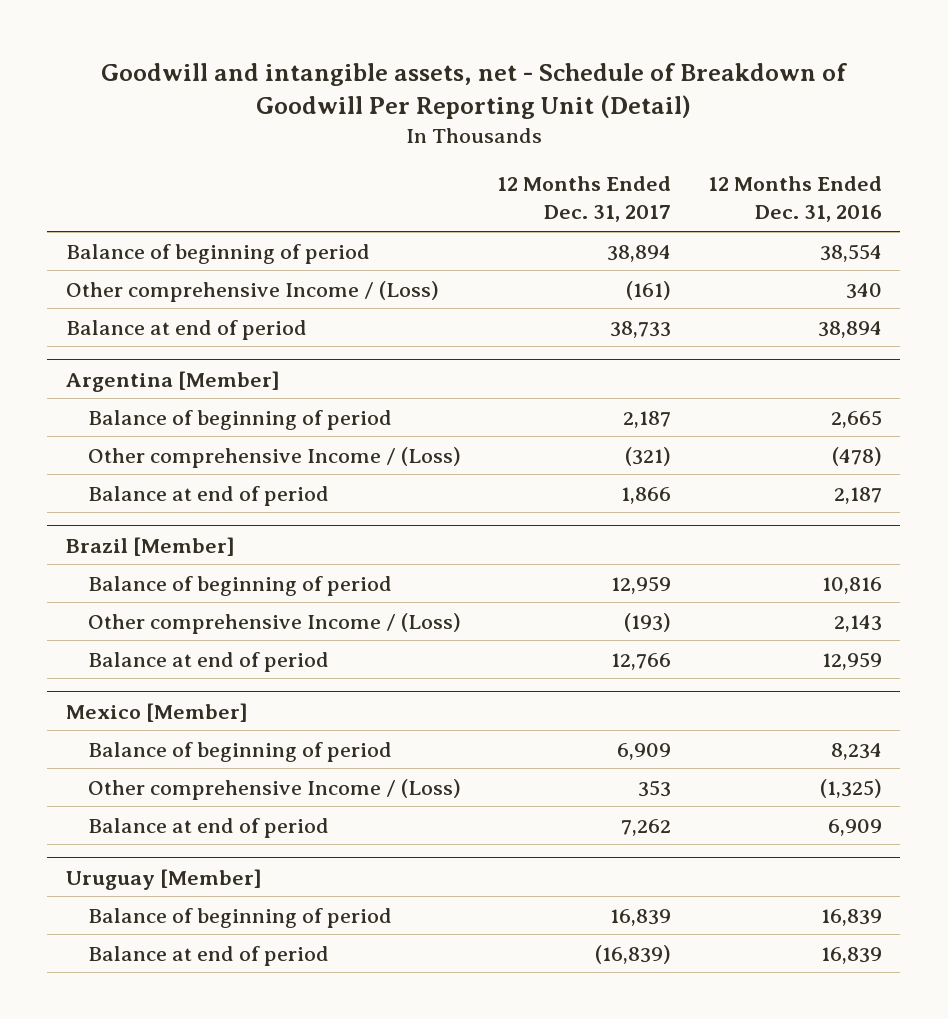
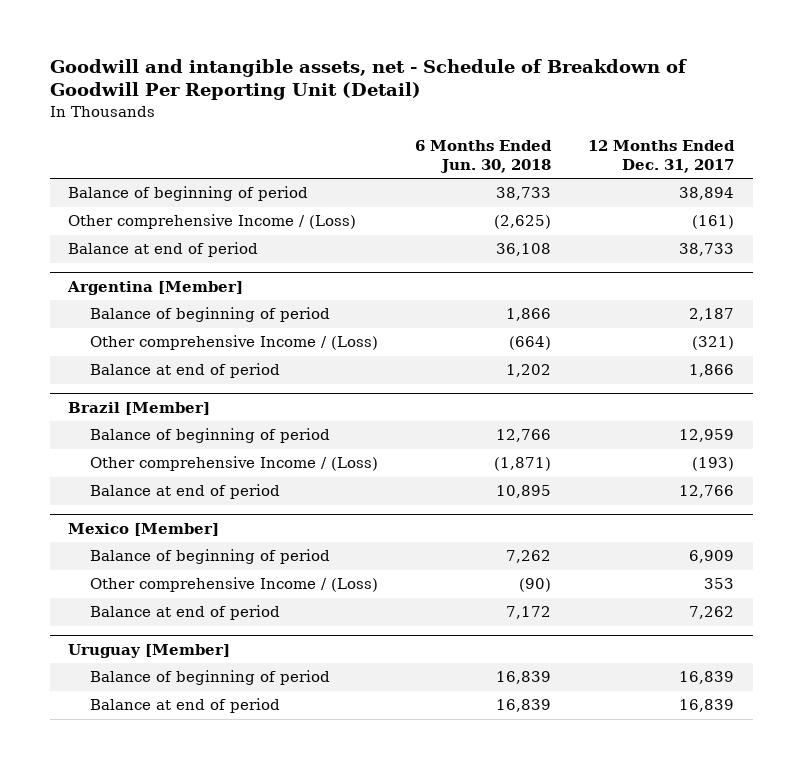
- | 12 Months Ended Dec. 31, 2017 | 12 Months Ended Dec. 31, 2016
+ | 6 Months Ended Jun. 30, 2018 | 12 Months Ended Dec. 31, 2017
@ Uruguay [Member]
- Balance at end of period | (16,839) | 16,839
+ Balance at end of period | 16,839 | 16,839

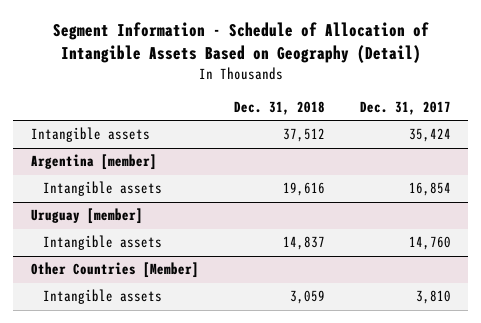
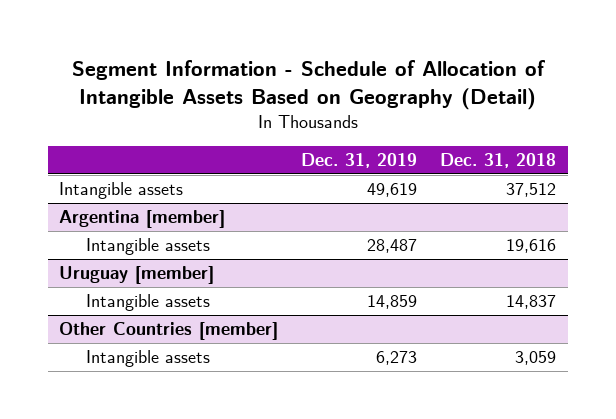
- | Dec. 31, 2018 | Dec. 31, 2017
+ | Dec. 31, 2019 | Dec. 31, 2018
- Other Countries [Member]
+ Other Countries [member]

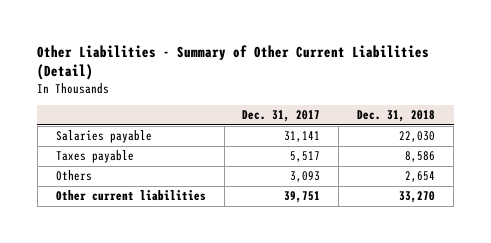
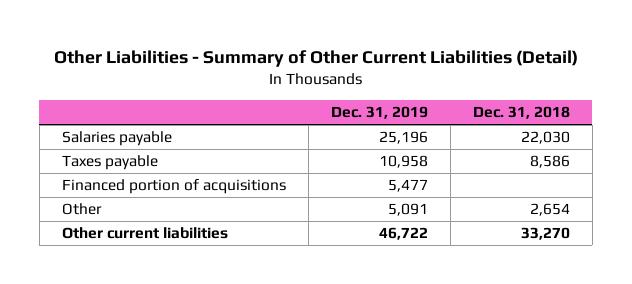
- | Dec. 31, 2017 | Dec. 31, 2018
+ | Dec. 31, 2019 | Dec. 31, 2018
- Others | 3,093 | 2,654
+ Financed portion of acquisitions | 5,477 |
+ Other | 5,091 | 2,654

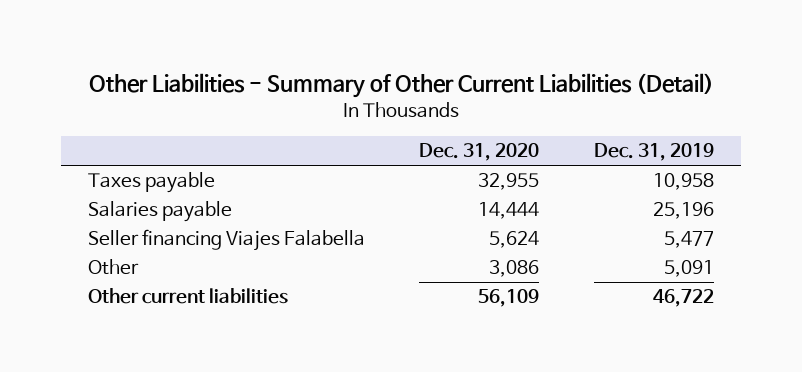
- | Dec. 31, 2019 | Dec. 31, 2018
+ | Dec. 31, 2020 | Dec. 31, 2019
- Financed portion of acquisitions | 5,477 |
moved down: Salaries payable | 14,444 | 25,196
+ Seller financing Viajes Falabella | 5,624 | 5,477

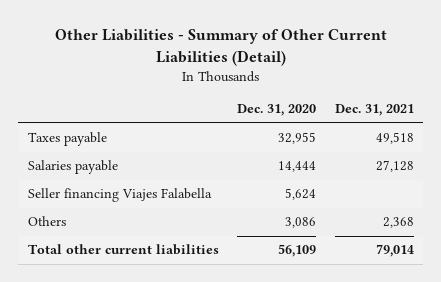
- | Dec. 31, 2020 | Dec. 31, 2019
+ | Dec. 31, 2020 | Dec. 31, 2021
- Other | 3,086 | 5,091
- Other current liabilities | 56,109 | 46,722
+ Others | 3,086 | 2,368
+ Total other current liabilities | 56,109 | 79,014

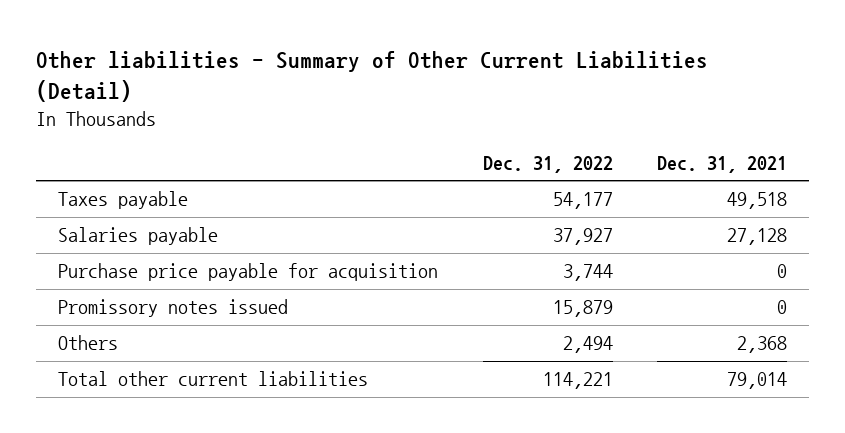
- Other Liabilities - Summary of Other Current Liabilities (Detail)
+ Other liabilities - Summary of Other Current Liabilities (Detail)
- | Dec. 31, 2020 | Dec. 31, 2021
+ | Dec. 31, 2022 | Dec. 31, 2021
- Seller financing Viajes Falabella | 5,624 |
+ Purchase price payable for acquisition | 3,744 | 0
+ Promissory notes issued | 15,879 | 0

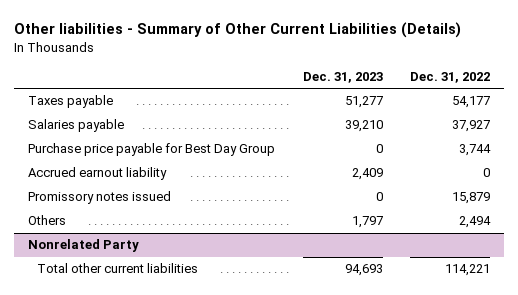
- Other liabilities - Summary of Other Current Liabilities (Detail)
+ Other liabilities - Summary of Other Current Liabilities (Details)
- | Dec. 31, 2022 | Dec. 31, 2021
+ | Dec. 31, 2023 | Dec. 31, 2022
- Purchase price payable for acquisition | 3,744 | 0
+ Purchase price payable for Best Day Group | 0 | 3,744
+ Accrued earnout liability | 2,409 | 0
+ Nonrelated Party

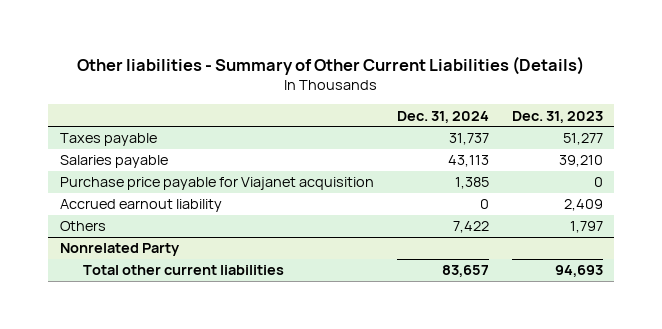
- | Dec. 31, 2023 | Dec. 31, 2022
+ | Dec. 31, 2024 | Dec. 31, 2023
- Purchase price payable for Best Day Group | 0 | 3,744
+ Purchase price payable for Viajanet acquisition | 1,385 | 0
- Promissory notes issued | 0 | 15,879

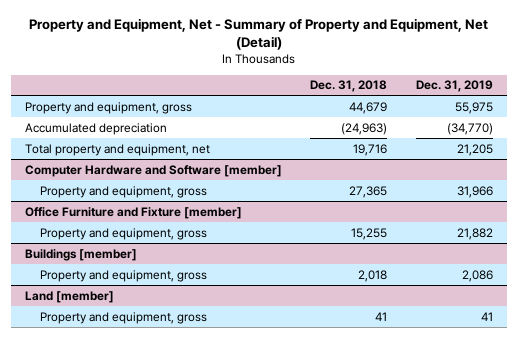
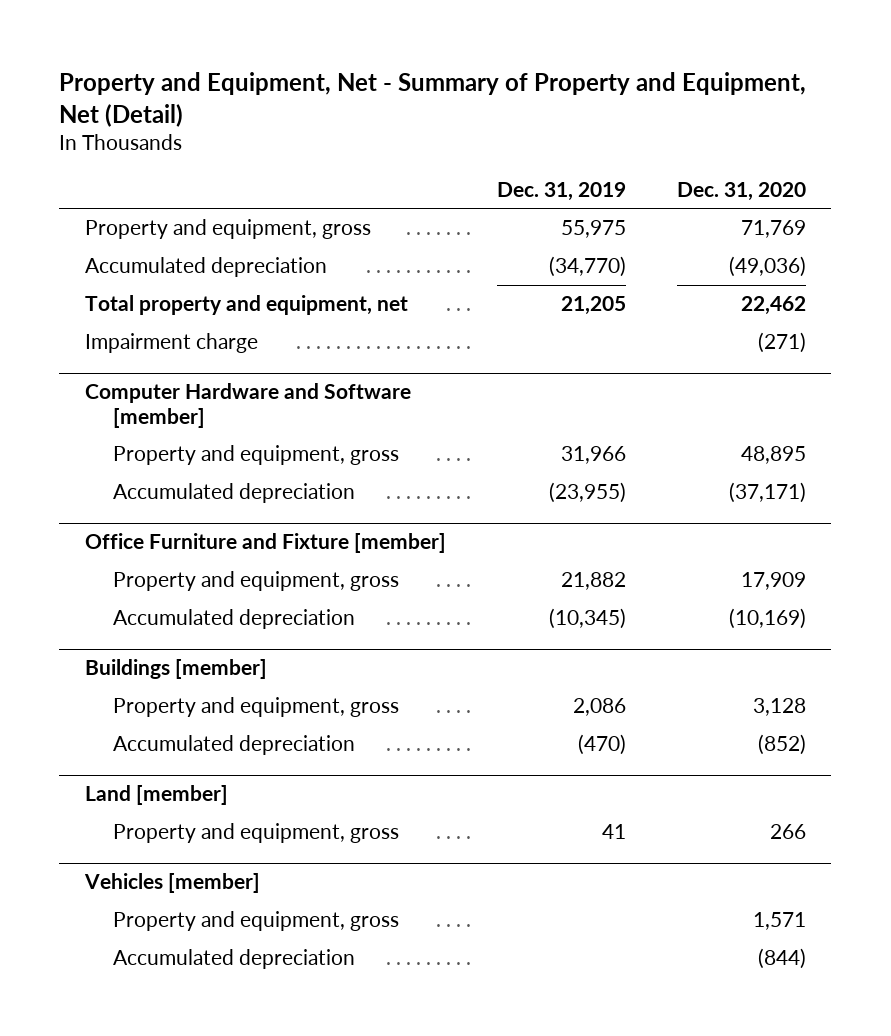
- | Dec. 31, 2018 | Dec. 31, 2019
+ | Dec. 31, 2019 | Dec. 31, 2020
+ Impairment charge | | (271)
@ Computer Hardware and Software [member]
+ Accumulated depreciation | (23,955) | (37,171)
@ Office Furniture and Fixture [member]
+ Accumulated depreciation | (10,345) | (10,169)
@ Buildings [member]
+ Accumulated depreciation | (470) | (852)
+ Vehicles [member]
+ Property and equipment, gross | | 1,571
+ Accumulated depreciation | | (844)

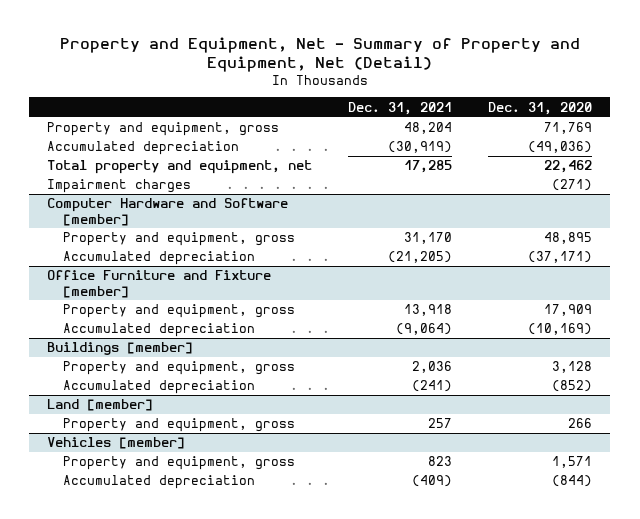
- | Dec. 31, 2019 | Dec. 31, 2020
+ | Dec. 31, 2021 | Dec. 31, 2020
- Impairment charge | | (271)
+ Impairment charges | | (271)

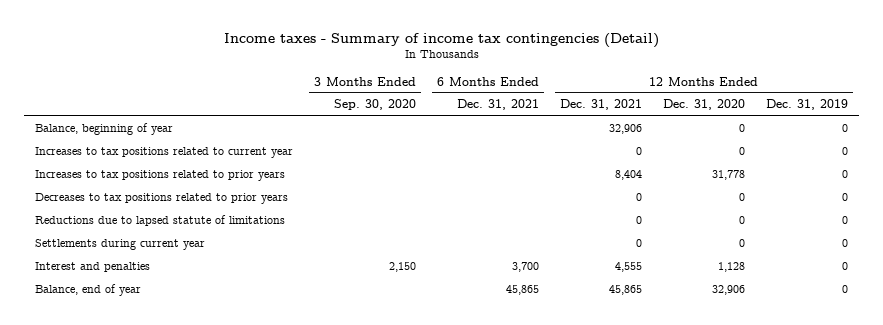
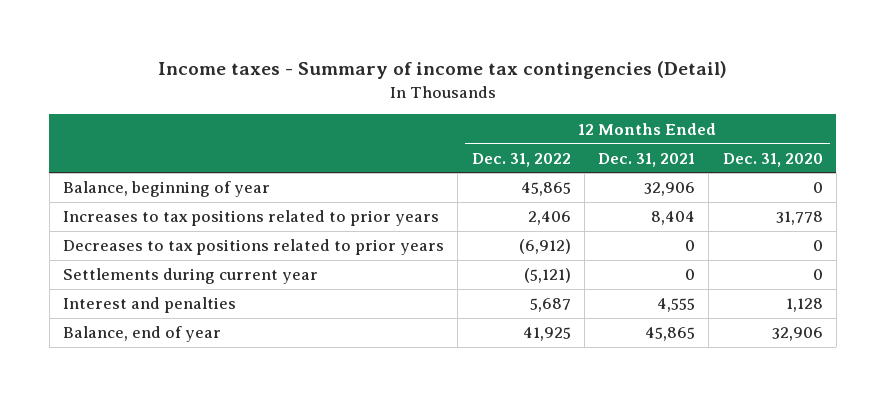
- | 3 Months Ended Sep. 30, 2020 | 6 Months Ended Dec. 31, 2021 | 12 Months Ended Dec. 31, 2021 | 12 Months Ended Dec. 31, 2020 | 12 Months Ended Dec. 31, 2019
+ | 12 Months Ended Dec. 31, 2022 | 12 Months Ended Dec. 31, 2021 | 12 Months Ended Dec. 31, 2020
- Increases to tax positions related to current year | | | 0 | 0 | 0
- Reductions due to lapsed statute of limitations | | | 0 | 0 | 0

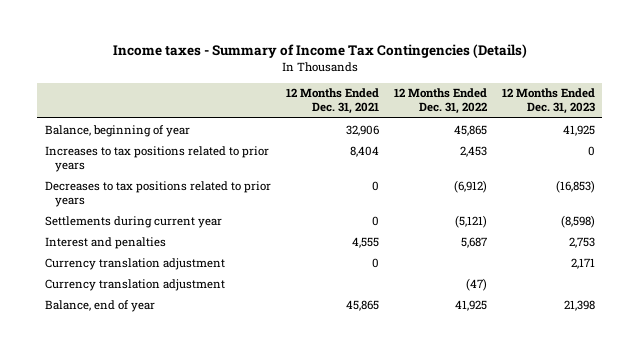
- Income taxes - Summary of income tax contingencies (Detail)
+ Income taxes - Summary of Income Tax Contingencies (Details)
- | 12 Months Ended Dec. 31, 2022 | 12 Months Ended Dec. 31, 2021 | 12 Months Ended Dec. 31, 2020
+ | 12 Months Ended Dec. 31, 2021 | 12 Months Ended Dec. 31, 2022 | 12 Months Ended Dec. 31, 2023
- Increases to tax positions related to prior years | 2,406 | 8,404 | 31,778
+ Increases to tax positions related to prior years | 8,404 | 2,453 | 0
+ Currency translation adjustment | 0 | | 2,171
+ Currency translation adjustment | | (47) |

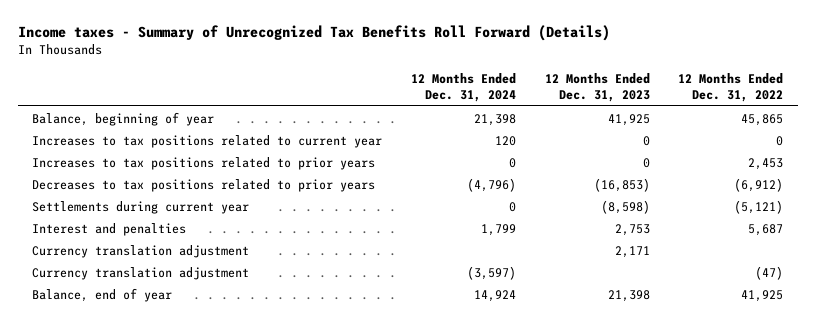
- Income taxes - Summary of Income Tax Contingencies (Details)
+ Income taxes - Summary of Unrecognized Tax Benefits Roll Forward (Details)
- | 12 Months Ended Dec. 31, 2021 | 12 Months Ended Dec. 31, 2022 | 12 Months Ended Dec. 31, 2023
+ | 12 Months Ended Dec. 31, 2024 | 12 Months Ended Dec. 31, 2023 | 12 Months Ended Dec. 31, 2022
+ Increases to tax positions related to current year | 120 | 0 | 0

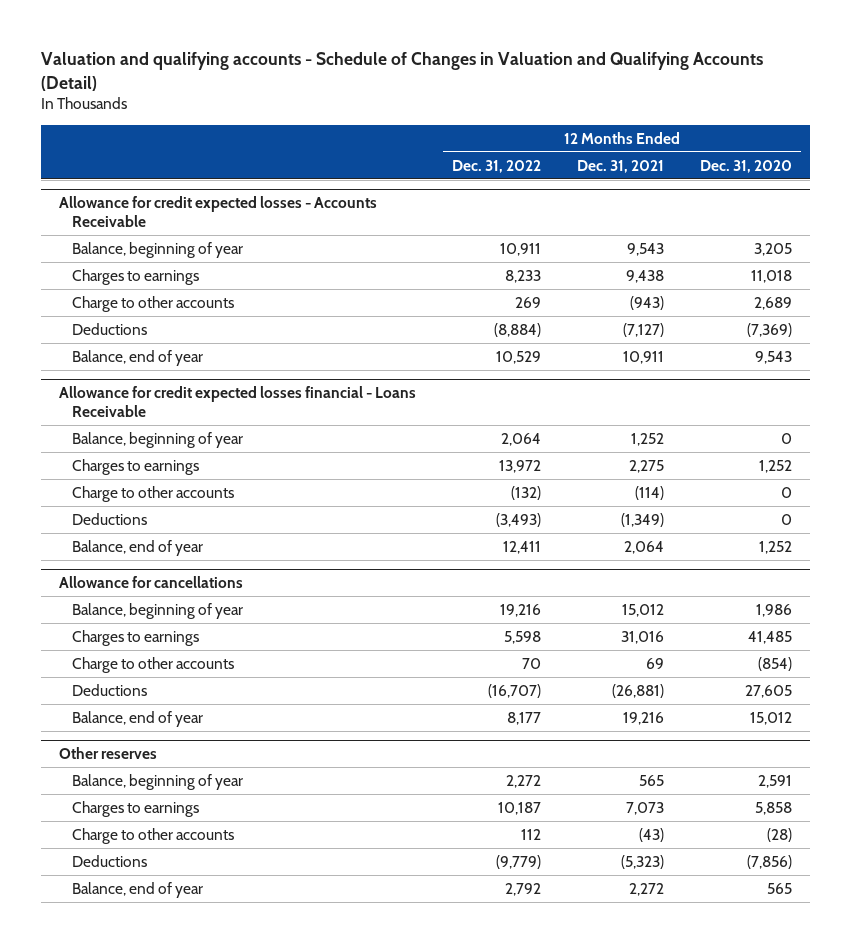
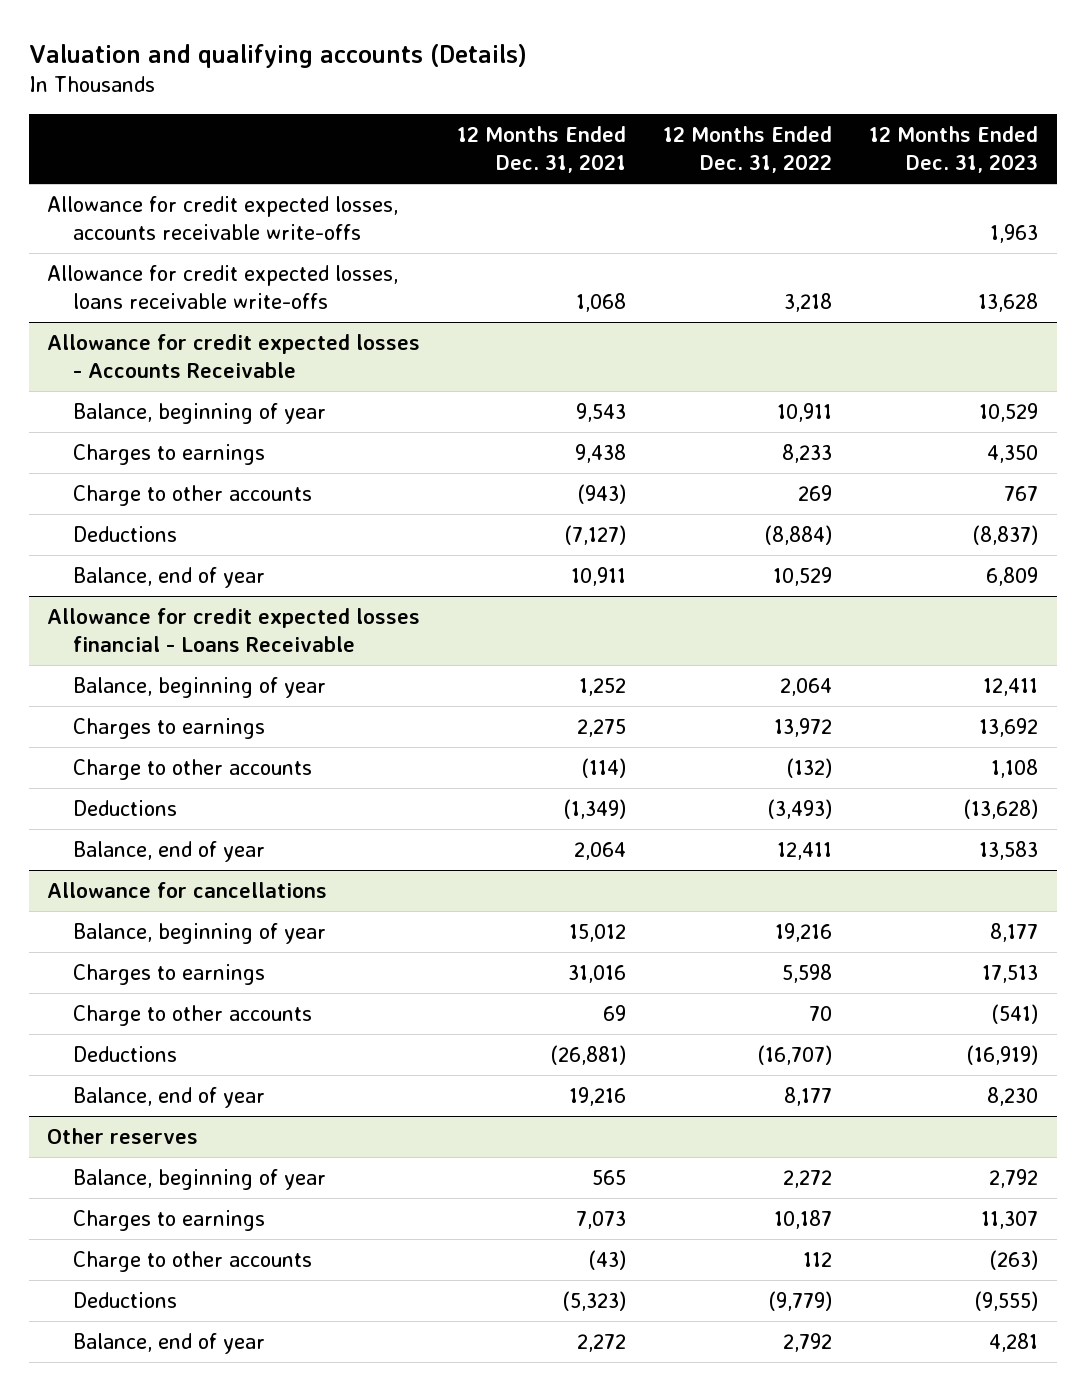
- Valuation and qualifying accounts - Schedule of Changes in Valuation and Qualifying Accounts (Detail)
+ Valuation and qualifying accounts (Details)
- | 12 Months Ended Dec. 31, 2022 | 12 Months Ended Dec. 31, 2021 | 12 Months Ended Dec. 31, 2020
+ | 12 Months Ended Dec. 31, 2021 | 12 Months Ended Dec. 31, 2022 | 12 Months Ended Dec. 31, 2023
+ Allowance for credit expected losses, accounts receivable write-offs | | | 1,963
+ Allowance for credit expected losses, loans receivable write-offs | 1,068 | 3,218 | 13,628

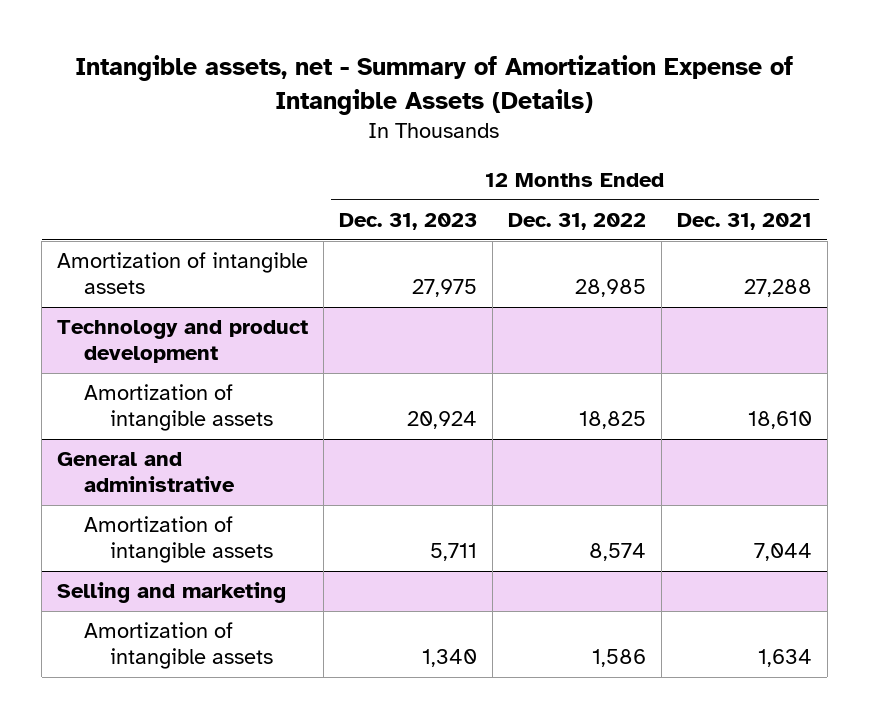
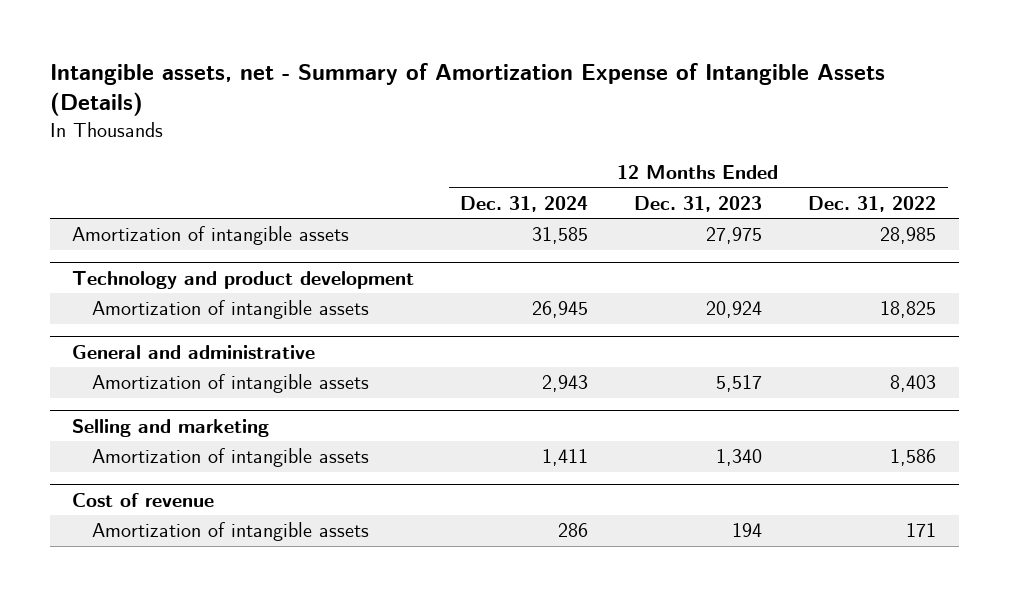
- | 12 Months Ended Dec. 31, 2023 | 12 Months Ended Dec. 31, 2022 | 12 Months Ended Dec. 31, 2021
+ | 12 Months Ended Dec. 31, 2024 | 12 Months Ended Dec. 31, 2023 | 12 Months Ended Dec. 31, 2022
@ General and administrative
- Amortization of intangible assets | 5,711 | 8,574 | 7,044
+ Amortization of intangible assets | 2,943 | 5,517 | 8,403
+ Cost of revenue
+ Amortization of intangible assets | 286 | 194 | 171

